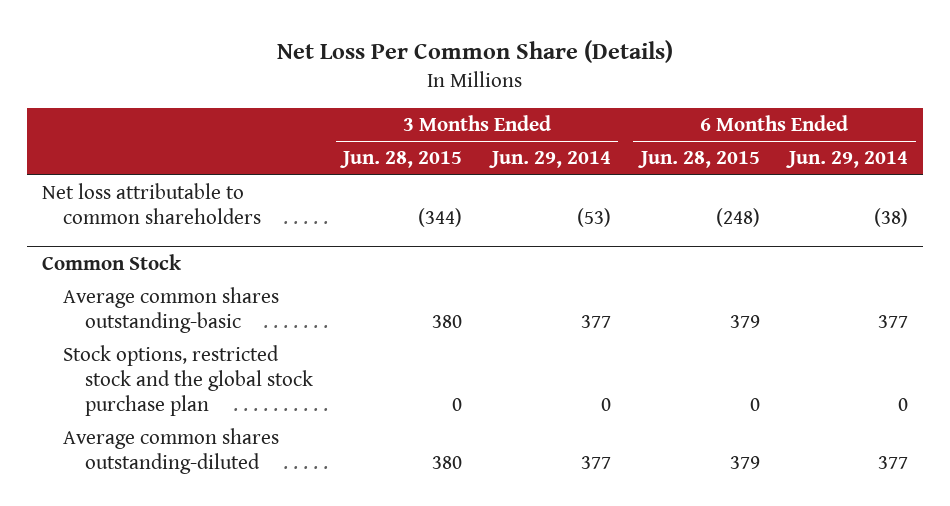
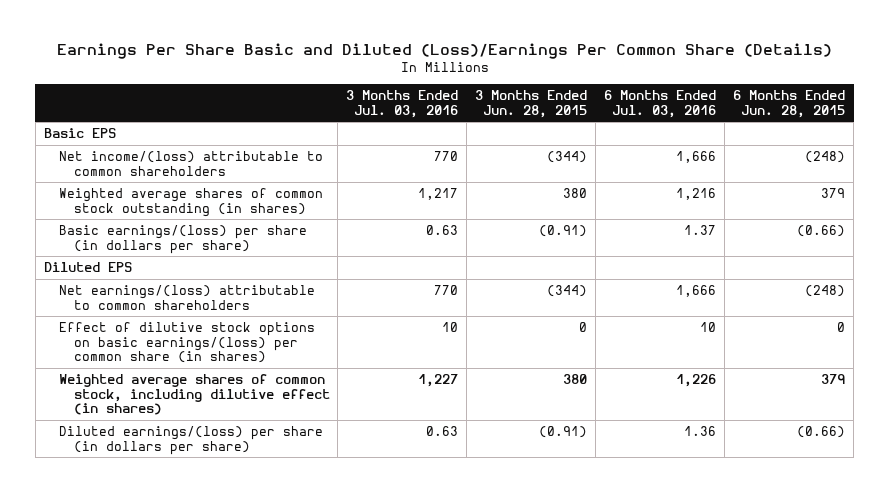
- Net Loss Per Common Share (Details)
+ Earnings Per Share Basic and Diluted (Loss)/Earnings Per Common Share (Details)
- | 3 Months Ended Jun. 28, 2015 | 3 Months Ended Jun. 29, 2014 | 6 Months Ended Jun. 28, 2015 | 6 Months Ended Jun. 29, 2014
+ | 3 Months Ended Jul. 03, 2016 | 3 Months Ended Jun. 28, 2015 | 6 Months Ended Jul. 03, 2016 | 6 Months Ended Jun. 28, 2015
- Net loss attributable to common shareholders | (344) | (53) | (248) | (38)
- Common Stock
- Average common shares outstanding-basic | 380 | 377 | 379 | 377
- Stock options, restricted stock and the global stock purchase plan | 0 | 0 | 0 | 0
- Average common shares outstanding-diluted | 380 | 377 | 379 | 377
+ Basic EPS
+ Net income/(loss) attributable to common shareholders | 770 | (344) | 1,666 | (248)
+ Weighted average shares of common stock outstanding (in shares) | 1,217 | 380 | 1,216 | 379
+ Basic earnings/(loss) per share (in dollars per share) | 0.63 | (0.91) | 1.37 | (0.66)
+ Diluted EPS
+ Net earnings/(loss) attributable to common shareholders | 770 | (344) | 1,666 | (248)
+ Effect of dilutive stock options on basic earnings/(loss) per common share (in shares) | 10 | 0 | 10 | 0
+ Weighted average shares of common stock, including dilutive effect (in shares) | 1,227 | 380 | 1,226 | 379
+ Diluted earnings/(loss) per share (in dollars per share) | 0.63 | (0.91) | 1.36 | (0.66)

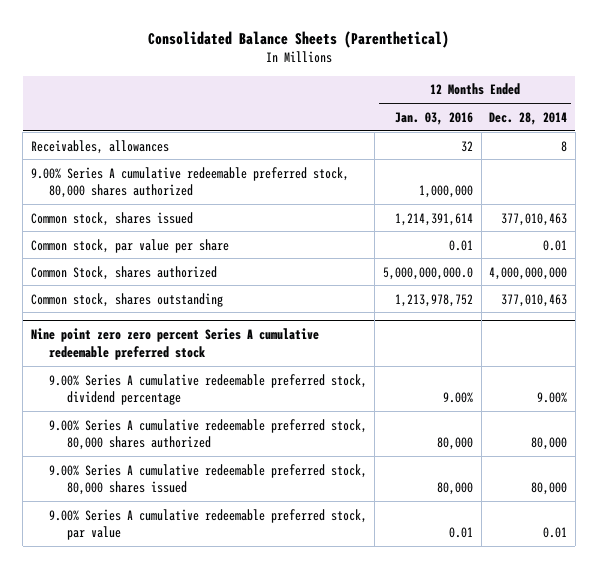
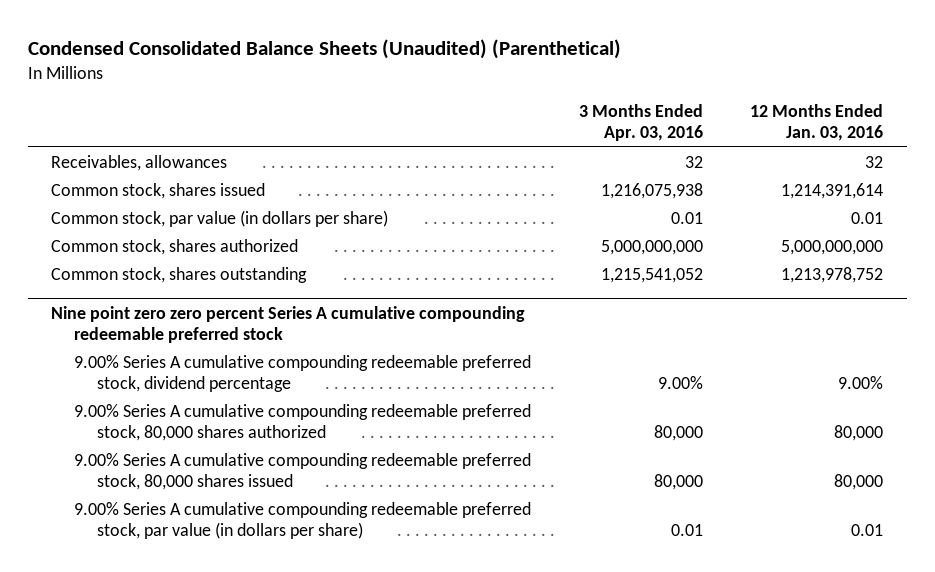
- Consolidated Balance Sheets (Parenthetical)
+ Condensed Consolidated Balance Sheets (Unaudited) (Parenthetical)
- | 12 Months Ended Jan. 03, 2016 | 12 Months Ended Dec. 28, 2014
+ | 3 Months Ended Apr. 03, 2016 | 12 Months Ended Jan. 03, 2016
- 9.00% Series A cumulative redeemable preferred stock, 80,000 shares authorized | 1,000,000 |
- Common stock, par value per share | 0.01 | 0.01
- Common Stock, shares authorized | 5,000,000,000.0 | 4,000,000,000
+ Common stock, par value (in dollars per share) | 0.01 | 0.01
+ Common stock, shares authorized | 5,000,000,000 | 5,000,000,000
- Nine point zero zero percent Series A cumulative redeemable preferred stock
- 9.00% Series A cumulative redeemable preferred stock, dividend percentage | 9.00% | 9.00%
- 9.00% Series A cumulative redeemable preferred stock, 80,000 shares authorized | 80,000 | 80,000
- 9.00% Series A cumulative redeemable preferred stock, 80,000 shares issued | 80,000 | 80,000
- 9.00% Series A cumulative redeemable preferred stock, par value | 0.01 | 0.01
+ Nine point zero zero percent Series A cumulative compounding redeemable preferred stock
+ 9.00% Series A cumulative compounding redeemable preferred stock, dividend percentage | 9.00% | 9.00%
+ 9.00% Series A cumulative compounding redeemable preferred stock, 80,000 shares authorized | 80,000 | 80,000
+ 9.00% Series A cumulative compounding redeemable preferred stock, 80,000 shares issued | 80,000 | 80,000
+ 9.00% Series A cumulative compounding redeemable preferred stock, par value (in dollars per share) | 0.01 | 0.01

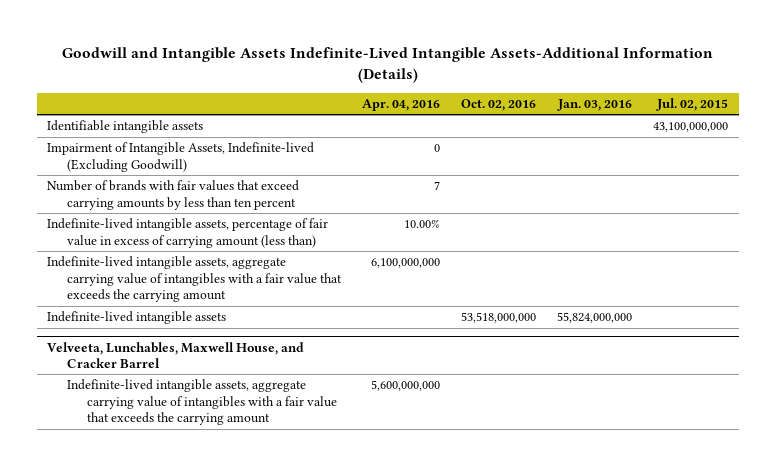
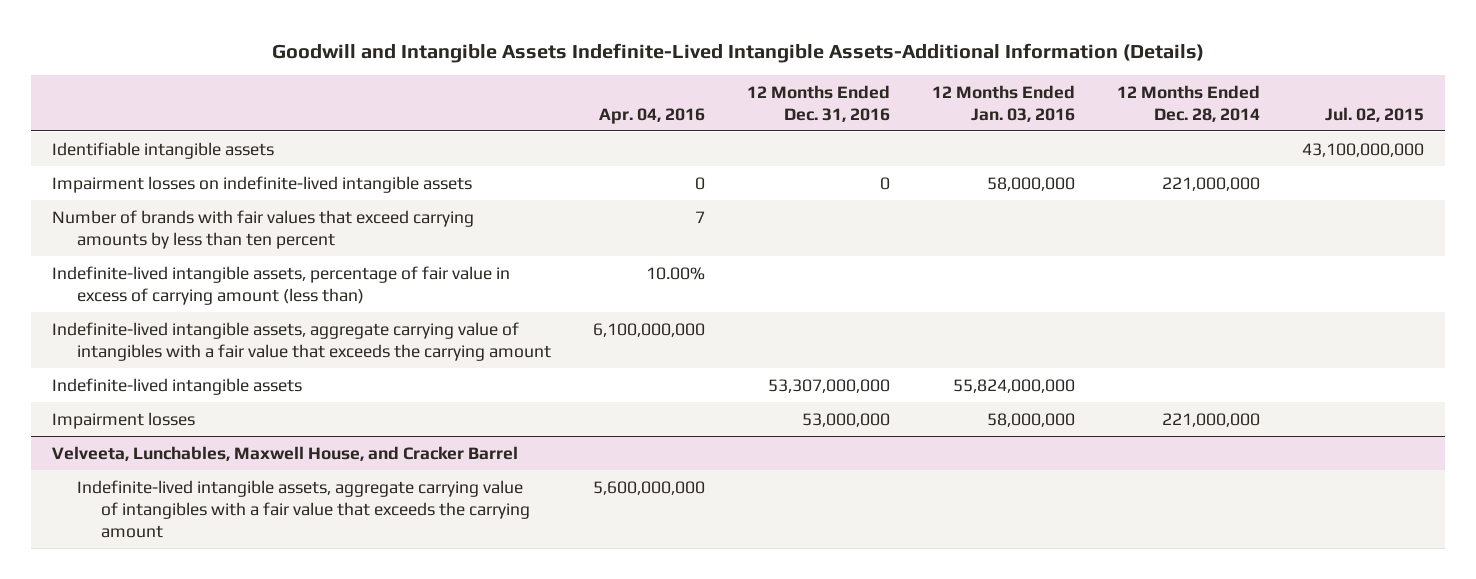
- | Apr. 04, 2016 | Oct. 02, 2016 | Jan. 03, 2016 | Jul. 02, 2015
+ | Apr. 04, 2016 | 12 Months Ended Dec. 31, 2016 | 12 Months Ended Jan. 03, 2016 | 12 Months Ended Dec. 28, 2014 | Jul. 02, 2015
- Impairment of Intangible Assets, Indefinite-lived (Excluding Goodwill) | 0 | | |
+ Impairment losses on indefinite-lived intangible assets | 0 | 0 | 58,000,000 | 221,000,000 |
+ Impairment losses | | 53,000,000 | 58,000,000 | 221,000,000 |

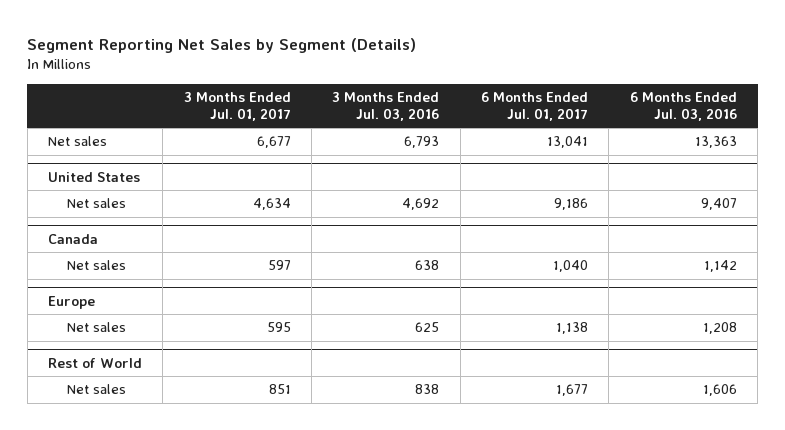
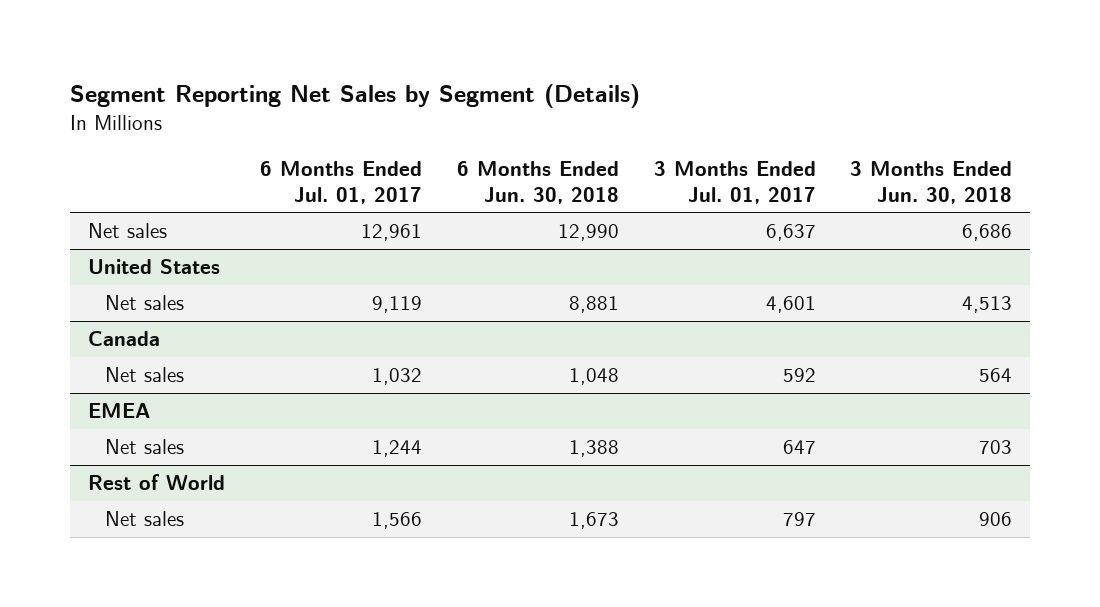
- | 3 Months Ended Jul. 01, 2017 | 3 Months Ended Jul. 03, 2016 | 6 Months Ended Jul. 01, 2017 | 6 Months Ended Jul. 03, 2016
+ | 6 Months Ended Jul. 01, 2017 | 6 Months Ended Jun. 30, 2018 | 3 Months Ended Jul. 01, 2017 | 3 Months Ended Jun. 30, 2018
- Net sales | 6,677 | 6,793 | 13,041 | 13,363
+ Net sales | 12,961 | 12,990 | 6,637 | 6,686
@ United States
- Net sales | 4,634 | 4,692 | 9,186 | 9,407
+ Net sales | 9,119 | 8,881 | 4,601 | 4,513
@ Canada
- Net sales | 597 | 638 | 1,040 | 1,142
- Europe
- Net sales | 595 | 625 | 1,138 | 1,208
@ Canada
+ Net sales | 1,032 | 1,048 | 592 | 564
+ EMEA
+ Net sales | 1,244 | 1,388 | 647 | 703
@ Rest of World
- Net sales | 851 | 838 | 1,677 | 1,606
+ Net sales | 1,566 | 1,673 | 797 | 906

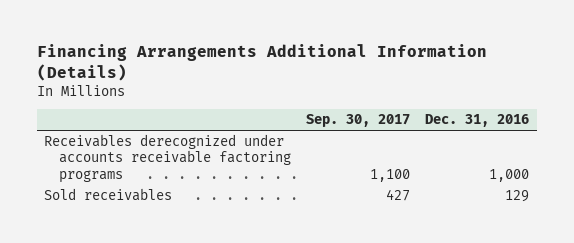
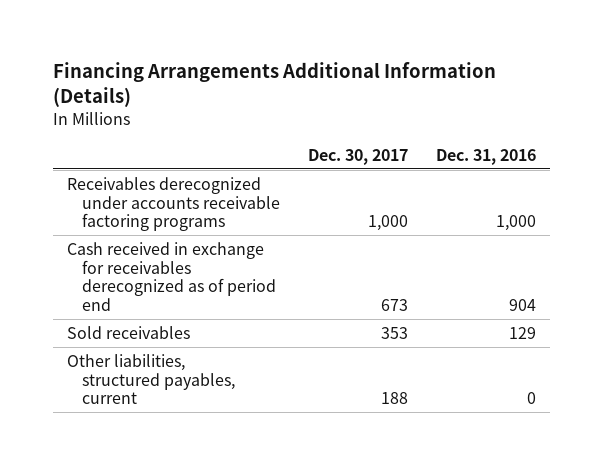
- | Sep. 30, 2017 | Dec. 31, 2016
+ | Dec. 30, 2017 | Dec. 31, 2016
+ Cash received in exchange for receivables derecognized as of period end | 673 | 904
+ Other liabilities, structured payables, current | 188 | 0

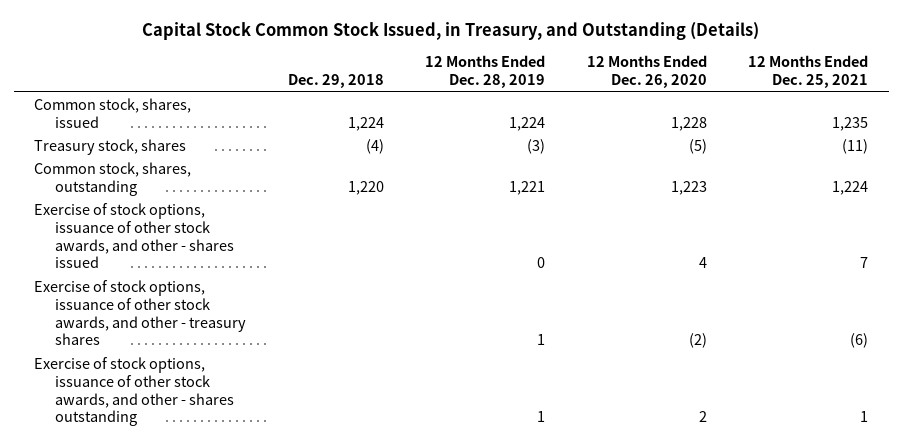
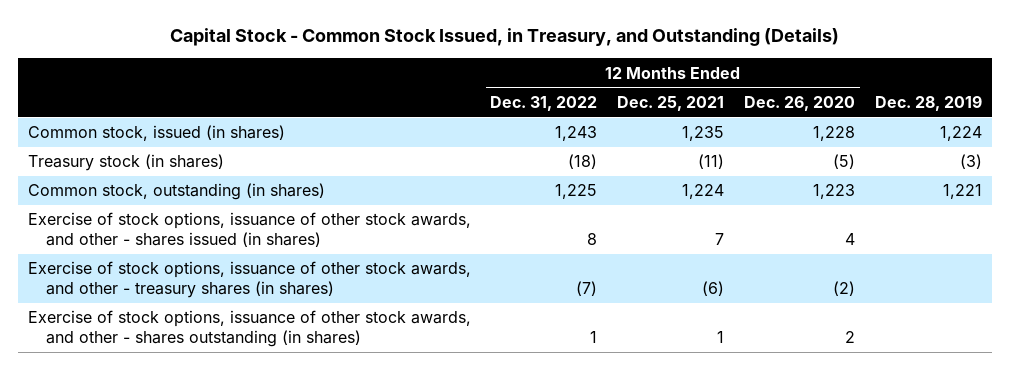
- Capital Stock Common Stock Issued, in Treasury, and Outstanding (Details)
+ Capital Stock - Common Stock Issued, in Treasury, and Outstanding (Details)
- | Dec. 29, 2018 | 12 Months Ended Dec. 28, 2019 | 12 Months Ended Dec. 26, 2020 | 12 Months Ended Dec. 25, 2021
+ | 12 Months Ended Dec. 31, 2022 | 12 Months Ended Dec. 25, 2021 | 12 Months Ended Dec. 26, 2020 | Dec. 28, 2019
- Common stock, shares, issued | 1,224 | 1,224 | 1,228 | 1,235
- Treasury stock, shares | (4) | (3) | (5) | (11)
- Common stock, shares, outstanding | 1,220 | 1,221 | 1,223 | 1,224
- Exercise of stock options, issuance of other stock awards, and other - shares issued | | 0 | 4 | 7
- Exercise of stock options, issuance of other stock awards, and other - treasury shares | | 1 | (2) | (6)
- Exercise of stock options, issuance of other stock awards, and other - shares outstanding | | 1 | 2 | 1
+ Common stock, issued (in shares) | 1,243 | 1,235 | 1,228 | 1,224
+ Treasury stock (in shares) | (18) | (11) | (5) | (3)
+ Common stock, outstanding (in shares) | 1,225 | 1,224 | 1,223 | 1,221
+ Exercise of stock options, issuance of other stock awards, and other - shares issued (in shares) | 8 | 7 | 4 |
+ Exercise of stock options, issuance of other stock awards, and other - treasury shares (in shares) | (7) | (6) | (2) |
+ Exercise of stock options, issuance of other stock awards, and other - shares outstanding (in shares) | 1 | 1 | 2 |

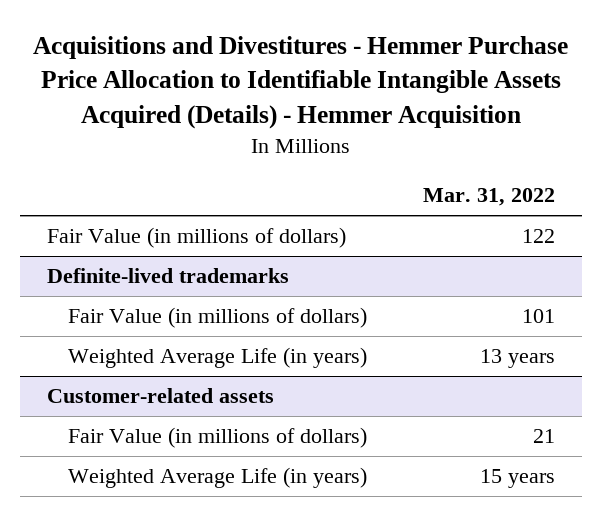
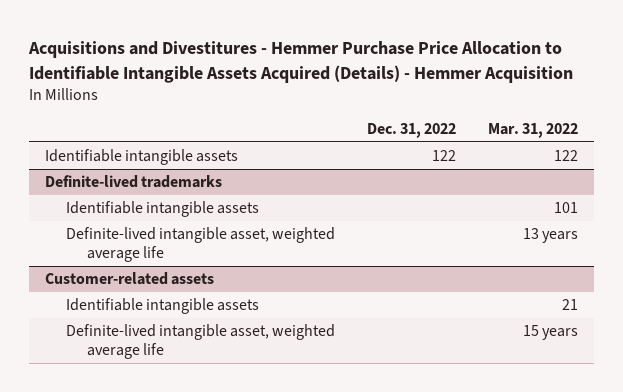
- | Mar. 31, 2022
+ | Dec. 31, 2022 | Mar. 31, 2022
- Fair Value (in millions of dollars) | 122
+ Identifiable intangible assets | 122 | 122
@ Definite-lived trademarks
- Fair Value (in millions of dollars) | 101
- Weighted Average Life (in years) | 13 years
+ Identifiable intangible assets | | 101
+ Definite-lived intangible asset, weighted average life | | 13 years
@ Customer-related assets
- Fair Value (in millions of dollars) | 21
- Weighted Average Life (in years) | 15 years
+ Identifiable intangible assets | | 21
+ Definite-lived intangible asset, weighted average life | | 15 years

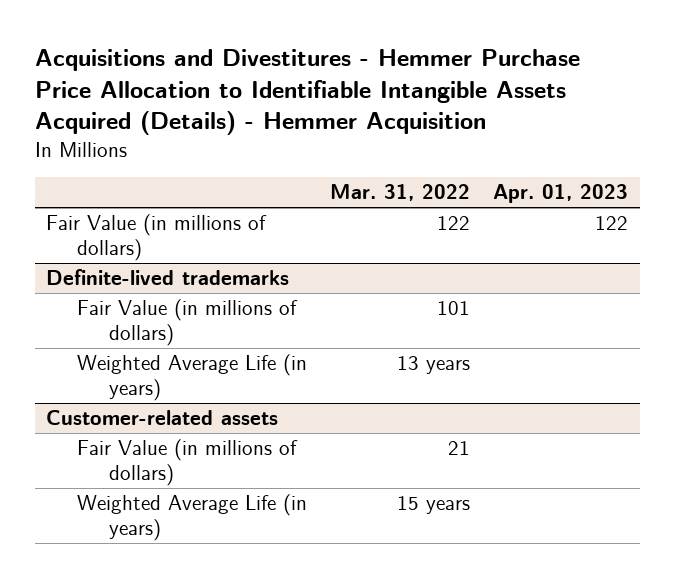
- | Dec. 31, 2022 | Mar. 31, 2022
+ | Mar. 31, 2022 | Apr. 01, 2023
- Identifiable intangible assets | 122 | 122
+ Fair Value (in millions of dollars) | 122 | 122
@ Definite-lived trademarks
- Identifiable intangible assets | | 101
- Definite-lived intangible asset, weighted average life | | 13 years
+ Fair Value (in millions of dollars) | 101 |
+ Weighted Average Life (in years) | 13 years |
@ Customer-related assets
- Identifiable intangible assets | | 21
- Definite-lived intangible asset, weighted average life | | 15 years
+ Fair Value (in millions of dollars) | 21 |
+ Weighted Average Life (in years) | 15 years |

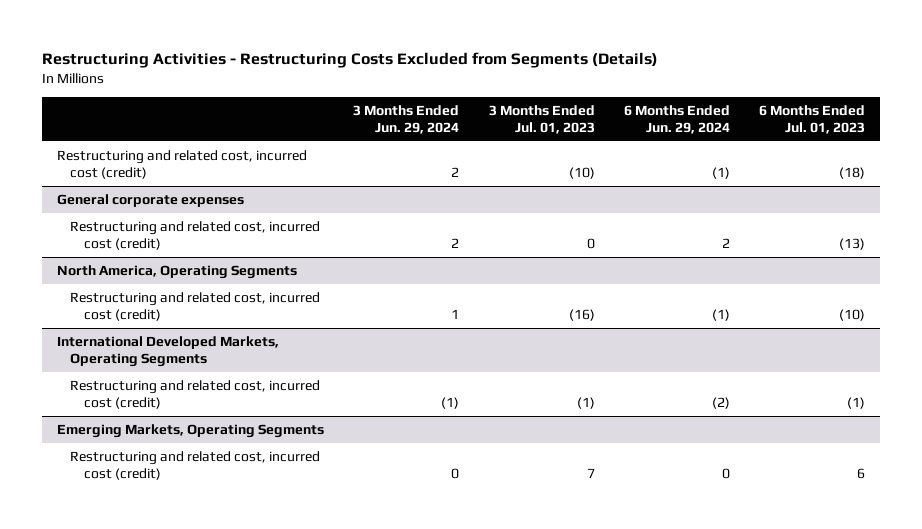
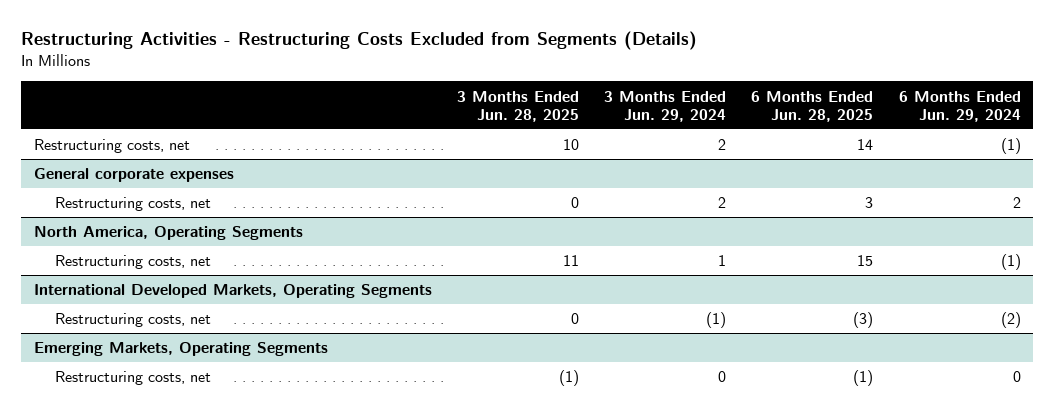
- | 3 Months Ended Jun. 29, 2024 | 3 Months Ended Jul. 01, 2023 | 6 Months Ended Jun. 29, 2024 | 6 Months Ended Jul. 01, 2023
+ | 3 Months Ended Jun. 28, 2025 | 3 Months Ended Jun. 29, 2024 | 6 Months Ended Jun. 28, 2025 | 6 Months Ended Jun. 29, 2024
- Restructuring and related cost, incurred cost (credit) | 2 | (10) | (1) | (18)
+ Restructuring costs, net | 10 | 2 | 14 | (1)
@ General corporate expenses
- Restructuring and related cost, incurred cost (credit) | 2 | 0 | 2 | (13)
+ Restructuring costs, net | 0 | 2 | 3 | 2
@ North America, Operating Segments
- Restructuring and related cost, incurred cost (credit) | 1 | (16) | (1) | (10)
+ Restructuring costs, net | 11 | 1 | 15 | (1)
@ International Developed Markets, Operating Segments
- Restructuring and related cost, incurred cost (credit) | (1) | (1) | (2) | (1)
+ Restructuring costs, net | 0 | (1) | (3) | (2)
@ Emerging Markets, Operating Segments
- Restructuring and related cost, incurred cost (credit) | 0 | 7 | 0 | 6
+ Restructuring costs, net | (1) | 0 | (1) | 0

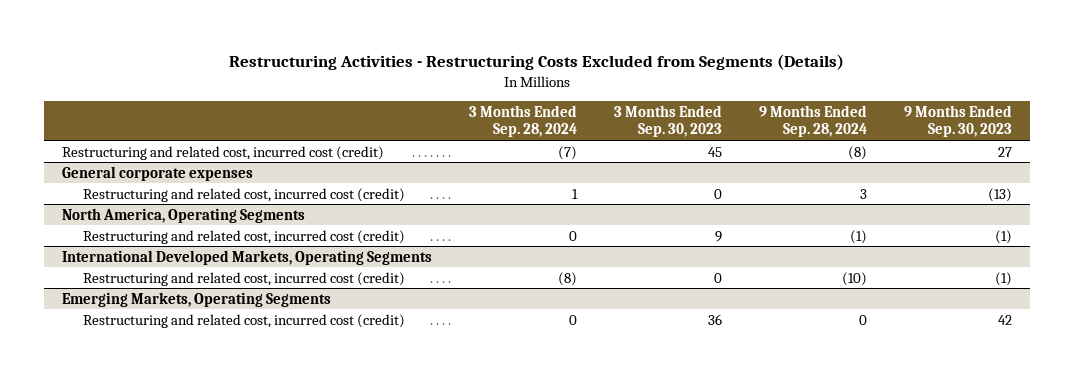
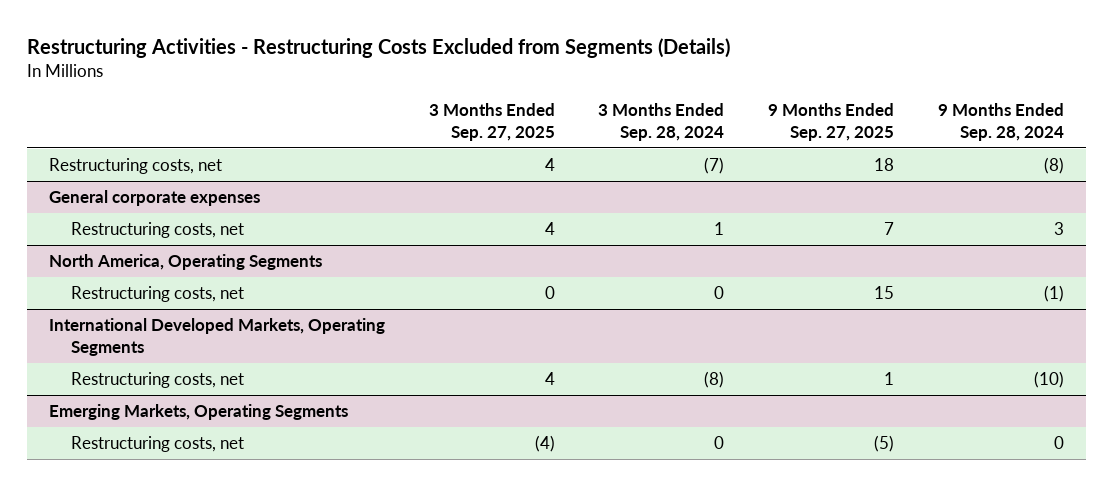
- | 3 Months Ended Sep. 28, 2024 | 3 Months Ended Sep. 30, 2023 | 9 Months Ended Sep. 28, 2024 | 9 Months Ended Sep. 30, 2023
+ | 3 Months Ended Sep. 27, 2025 | 3 Months Ended Sep. 28, 2024 | 9 Months Ended Sep. 27, 2025 | 9 Months Ended Sep. 28, 2024
- Restructuring and related cost, incurred cost (credit) | (7) | 45 | (8) | 27
+ Restructuring costs, net | 4 | (7) | 18 | (8)
@ General corporate expenses
- Restructuring and related cost, incurred cost (credit) | 1 | 0 | 3 | (13)
+ Restructuring costs, net | 4 | 1 | 7 | 3
@ North America, Operating Segments
- Restructuring and related cost, incurred cost (credit) | 0 | 9 | (1) | (1)
+ Restructuring costs, net | 0 | 0 | 15 | (1)
@ International Developed Markets, Operating Segments
- Restructuring and related cost, incurred cost (credit) | (8) | 0 | (10) | (1)
+ Restructuring costs, net | 4 | (8) | 1 | (10)
@ Emerging Markets, Operating Segments
- Restructuring and related cost, incurred cost (credit) | 0 | 36 | 0 | 42
+ Restructuring costs, net | (4) | 0 | (5) | 0

